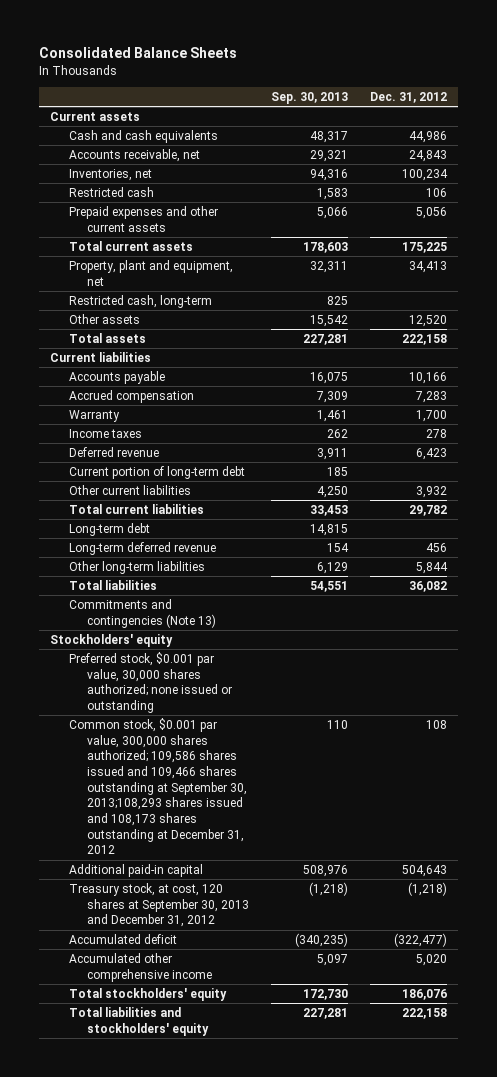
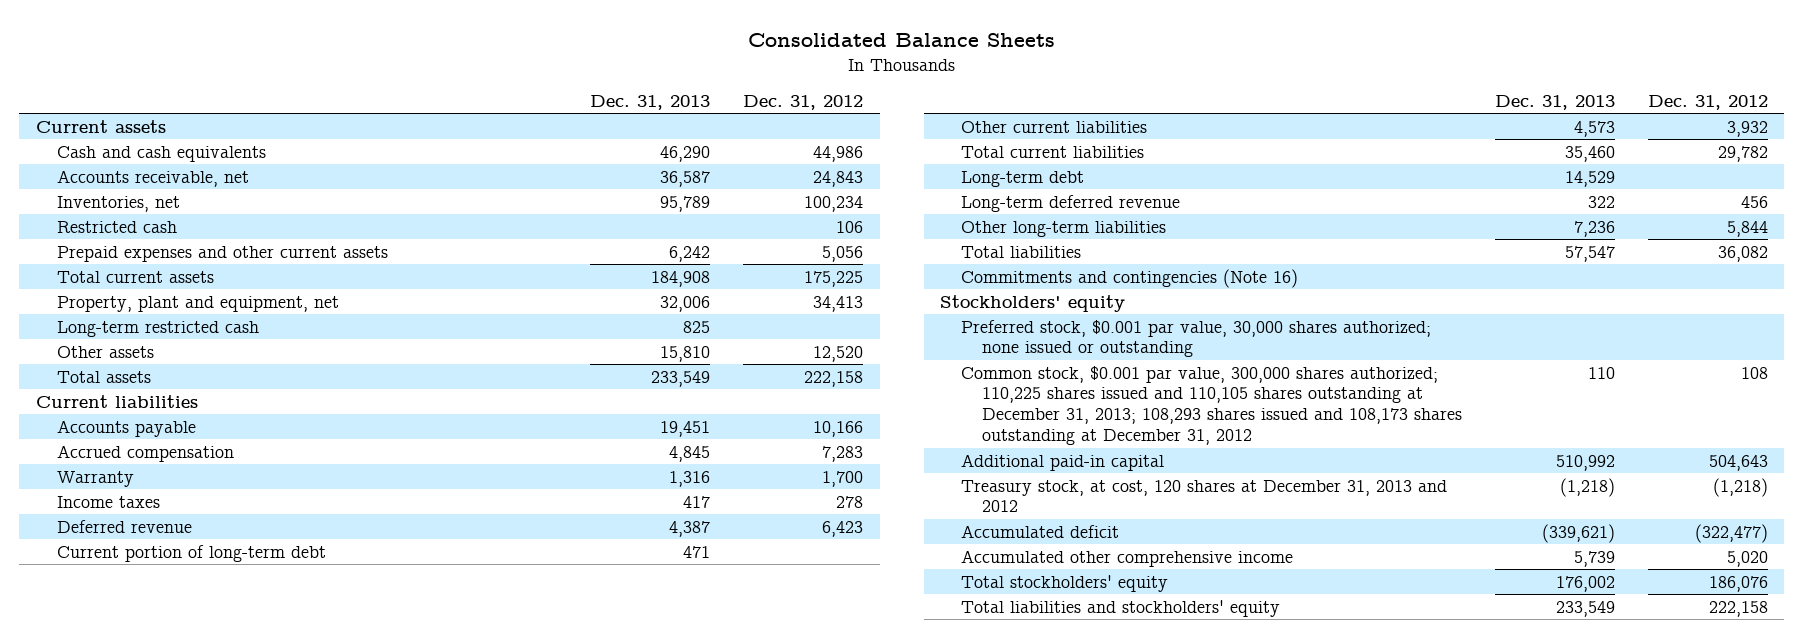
- | Sep. 30, 2013 | Dec. 31, 2012
+ | Dec. 31, 2013 | Dec. 31, 2012
- Restricted cash, long-term | 825 |
+ Long-term restricted cash | 825 |
- Commitments and contingencies (Note 13)
+ Commitments and contingencies (Note 16)
- Common stock, $0.001 par value, 300,000 shares authorized; 109,586 shares issued and 109,466 shares outstanding at September 30, 2013;108,293 shares issued and 108,173 shares outstanding at December 31, 2012 | 110 | 108
+ Common stock, $0.001 par value, 300,000 shares authorized; 110,225 shares issued and 110,105 shares outstanding at December 31, 2013; 108,293 shares issued and 108,173 shares outstanding at December 31, 2012 | 110 | 108
- Treasury stock, at cost, 120 shares at September 30, 2013 and December 31, 2012 | (1,218) | (1,218)
+ Treasury stock, at cost, 120 shares at December 31, 2013 and 2012 | (1,218) | (1,218)

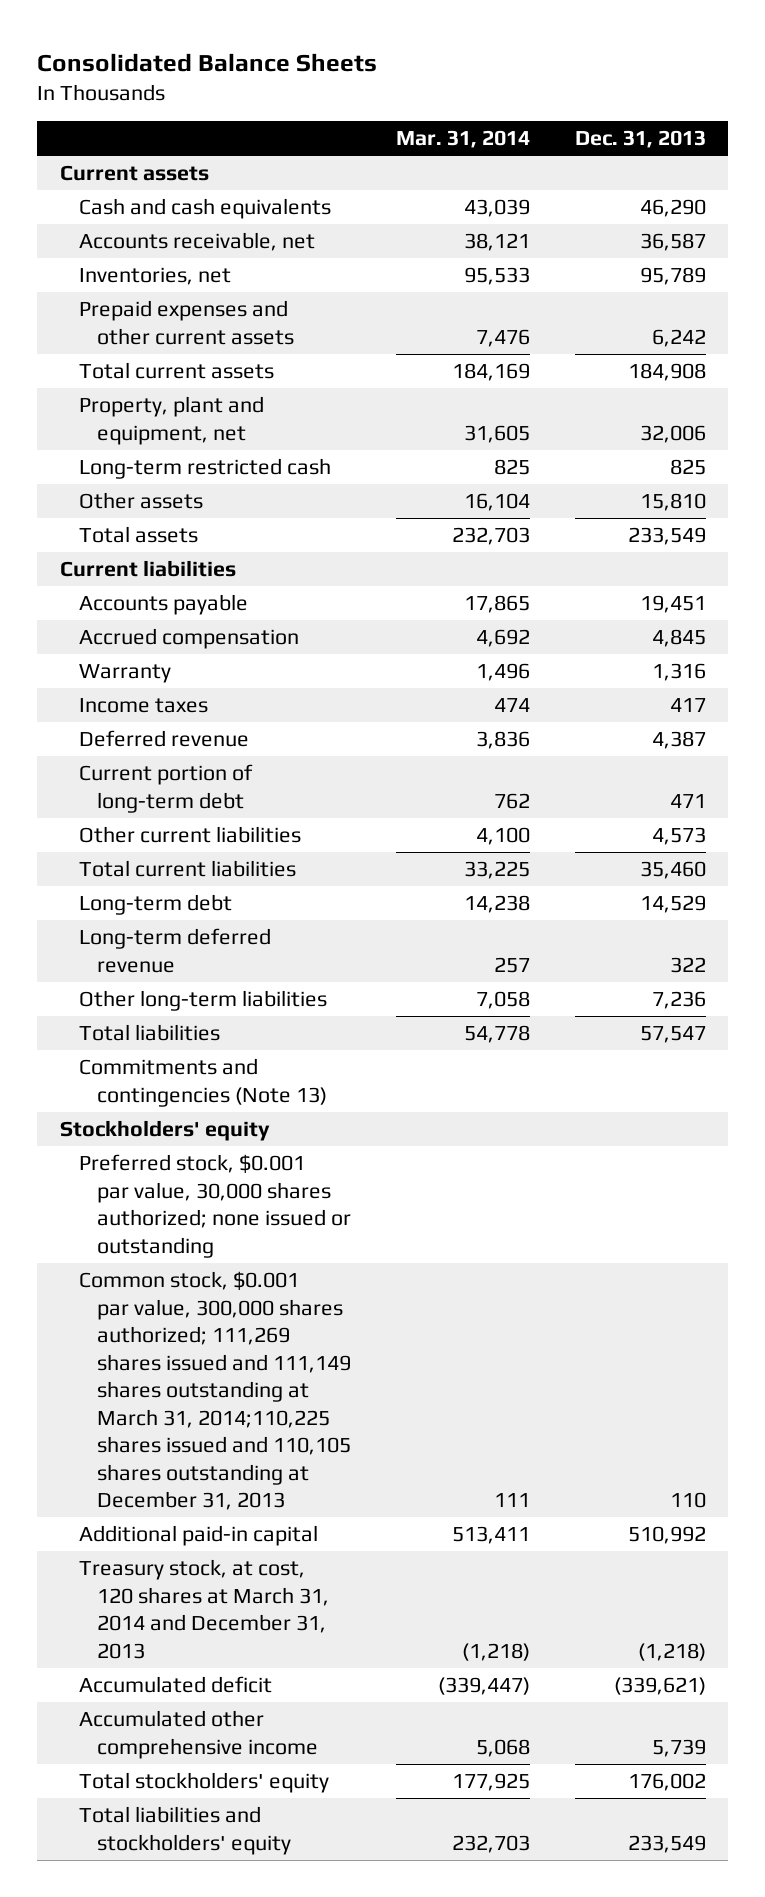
- | Dec. 31, 2013 | Dec. 31, 2012
+ | Mar. 31, 2014 | Dec. 31, 2013
- Restricted cash | | 106
- Commitments and contingencies (Note 16)
+ Commitments and contingencies (Note 13)
- Common stock, $0.001 par value, 300,000 shares authorized; 110,225 shares issued and 110,105 shares outstanding at December 31, 2013; 108,293 shares issued and 108,173 shares outstanding at December 31, 2012 | 110 | 108
+ Common stock, $0.001 par value, 300,000 shares authorized; 111,269 shares issued and 111,149 shares outstanding at March 31, 2014;110,225 shares issued and 110,105 shares outstanding at December 31, 2013 | 111 | 110
- Treasury stock, at cost, 120 shares at December 31, 2013 and 2012 | (1,218) | (1,218)
+ Treasury stock, at cost, 120 shares at March 31, 2014 and December 31, 2013 | (1,218) | (1,218)

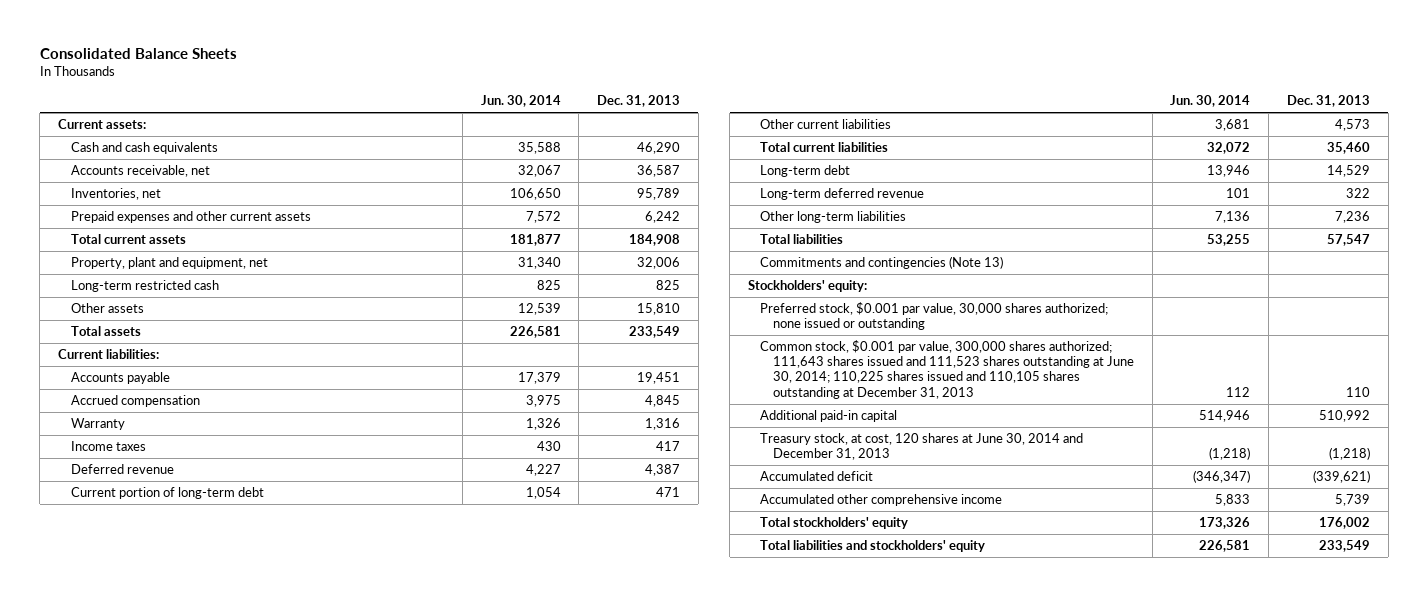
- | Mar. 31, 2014 | Dec. 31, 2013
+ | Jun. 30, 2014 | Dec. 31, 2013
- Current assets
+ Current assets:
- Current liabilities
+ Current liabilities:
- Stockholders' equity
+ Stockholders' equity:
- Common stock, $0.001 par value, 300,000 shares authorized; 111,269 shares issued and 111,149 shares outstanding at March 31, 2014;110,225 shares issued and 110,105 shares outstanding at December 31, 2013 | 111 | 110
+ Common stock, $0.001 par value, 300,000 shares authorized; 111,643 shares issued and 111,523 shares outstanding at June 30, 2014; 110,225 shares issued and 110,105 shares outstanding at December 31, 2013 | 112 | 110
- Treasury stock, at cost, 120 shares at March 31, 2014 and December 31, 2013 | (1,218) | (1,218)
+ Treasury stock, at cost, 120 shares at June 30, 2014 and December 31, 2013 | (1,218) | (1,218)

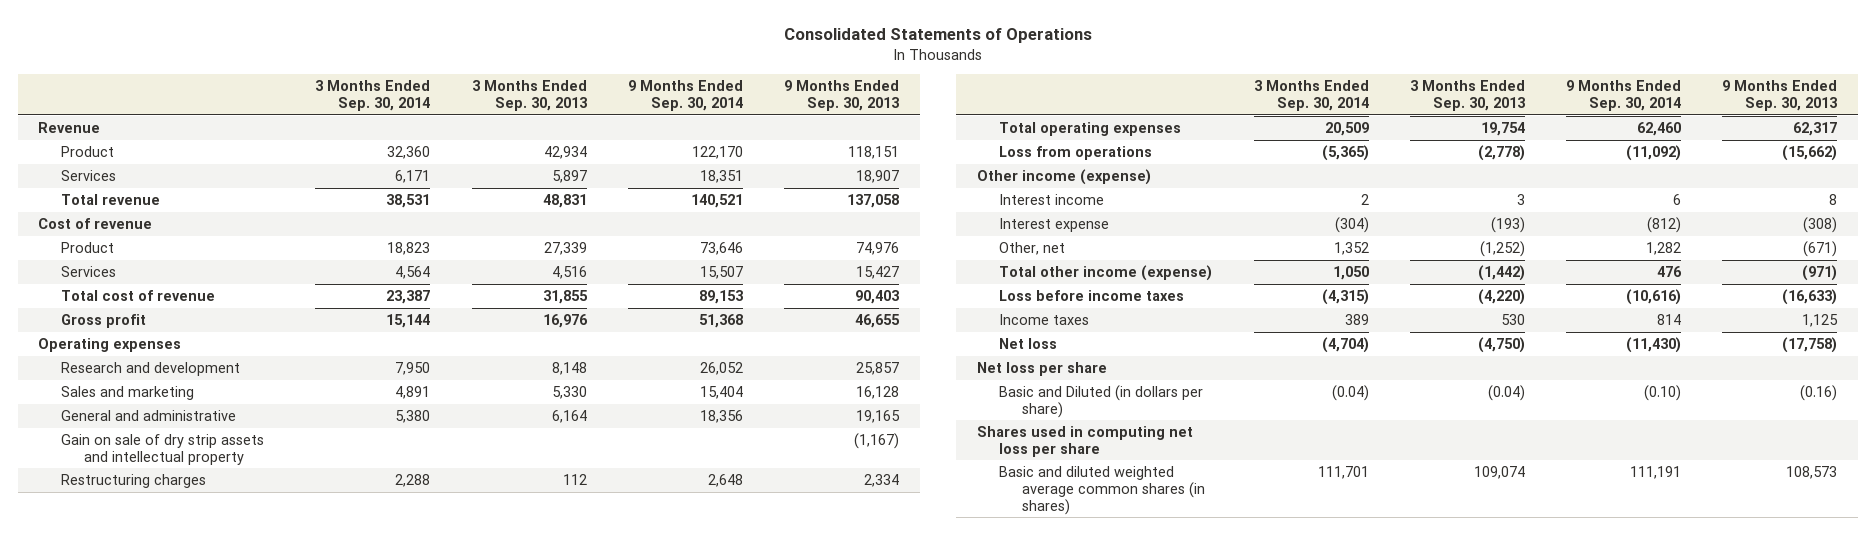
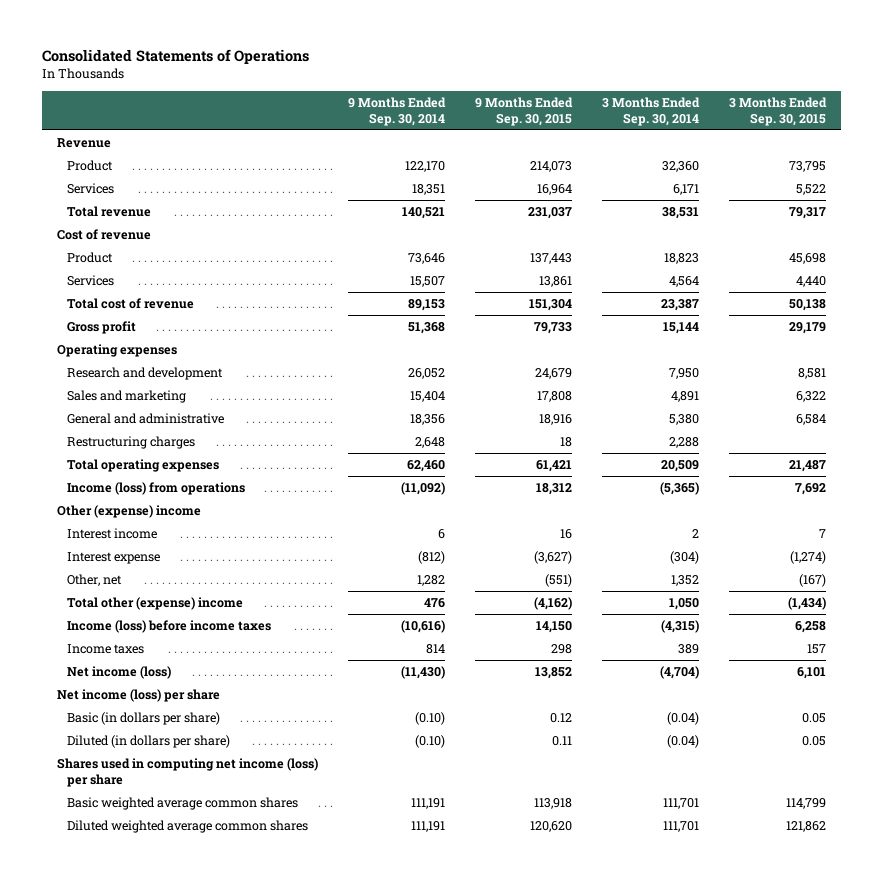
- | 3 Months Ended Sep. 30, 2014 | 3 Months Ended Sep. 30, 2013 | 9 Months Ended Sep. 30, 2014 | 9 Months Ended Sep. 30, 2013
+ | 9 Months Ended Sep. 30, 2014 | 9 Months Ended Sep. 30, 2015 | 3 Months Ended Sep. 30, 2014 | 3 Months Ended Sep. 30, 2015
- Gain on sale of dry strip assets and intellectual property | | | | (1,167)
- Loss from operations | (5,365) | (2,778) | (11,092) | (15,662)
- Other income (expense)
+ Income (loss) from operations | (11,092) | 18,312 | (5,365) | 7,692
+ Other (expense) income
- Total other income (expense) | 1,050 | (1,442) | 476 | (971)
- Loss before income taxes | (4,315) | (4,220) | (10,616) | (16,633)
+ Total other (expense) income | 476 | (4,162) | 1,050 | (1,434)
+ Income (loss) before income taxes | (10,616) | 14,150 | (4,315) | 6,258
- Net loss | (4,704) | (4,750) | (11,430) | (17,758)
- Net loss per share
- Basic and Diluted (in dollars per share) | (0.04) | (0.04) | (0.10) | (0.16)
- Shares used in computing net loss per share
- Basic and diluted weighted average common shares (in shares) | 111,701 | 109,074 | 111,191 | 108,573
+ Net income (loss) | (11,430) | 13,852 | (4,704) | 6,101
+ Net income (loss) per share
+ Basic (in dollars per share) | (0.10) | 0.12 | (0.04) | 0.05
+ Diluted (in dollars per share) | (0.10) | 0.11 | (0.04) | 0.05
+ Shares used in computing net income (loss) per share
+ Basic weighted average common shares | 111,191 | 113,918 | 111,701 | 114,799
+ Diluted weighted average common shares | 111,191 | 120,620 | 111,701 | 121,862

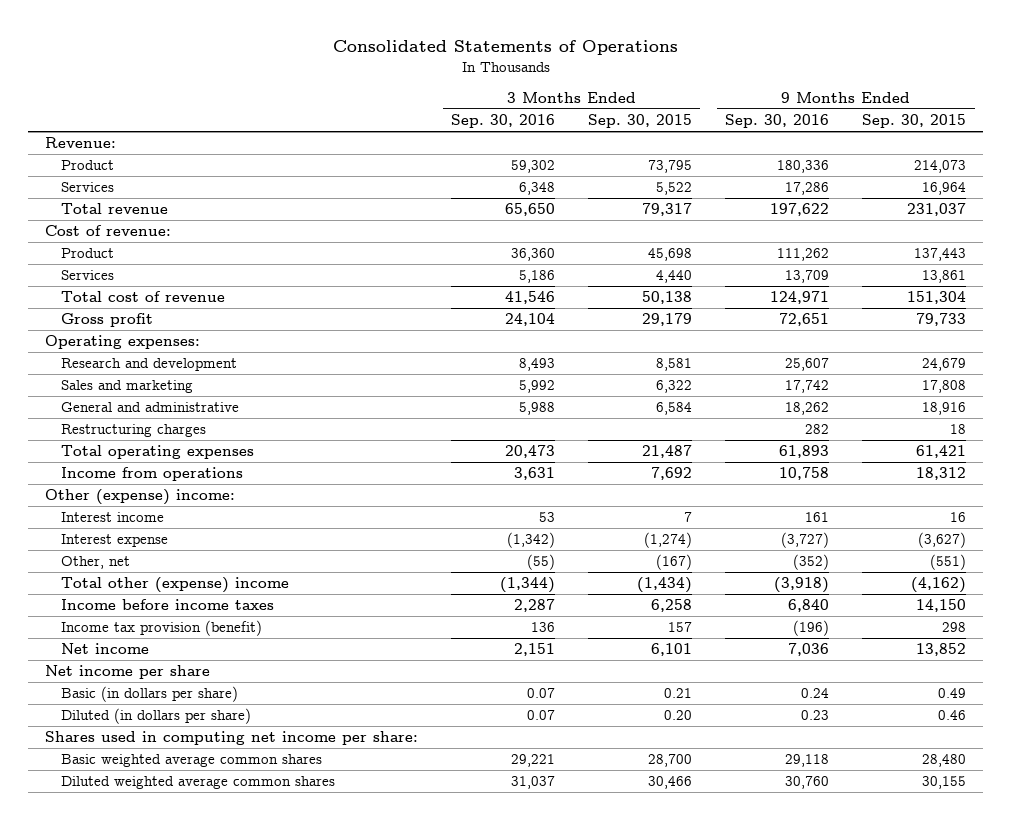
- | 9 Months Ended Sep. 30, 2014 | 9 Months Ended Sep. 30, 2015 | 3 Months Ended Sep. 30, 2014 | 3 Months Ended Sep. 30, 2015
+ | 3 Months Ended Sep. 30, 2016 | 3 Months Ended Sep. 30, 2015 | 9 Months Ended Sep. 30, 2016 | 9 Months Ended Sep. 30, 2015
- Revenue
+ Revenue:
- Cost of revenue
+ Cost of revenue:
- Operating expenses
+ Operating expenses:
- Income (loss) from operations | (11,092) | 18,312 | (5,365) | 7,692
- Other (expense) income
+ Income from operations | 3,631 | 7,692 | 10,758 | 18,312
+ Other (expense) income:
- Income (loss) before income taxes | (10,616) | 14,150 | (4,315) | 6,258
- Income taxes | 814 | 298 | 389 | 157
- Net income (loss) | (11,430) | 13,852 | (4,704) | 6,101
- Net income (loss) per share
- Basic (in dollars per share) | (0.10) | 0.12 | (0.04) | 0.05
- Diluted (in dollars per share) | (0.10) | 0.11 | (0.04) | 0.05
- Shares used in computing net income (loss) per share
- Basic weighted average common shares | 111,191 | 113,918 | 111,701 | 114,799
- Diluted weighted average common shares | 111,191 | 120,620 | 111,701 | 121,862
+ Income before income taxes | 2,287 | 6,258 | 6,840 | 14,150
+ Income tax provision (benefit) | 136 | 157 | (196) | 298
+ Net income | 2,151 | 6,101 | 7,036 | 13,852
+ Net income per share
+ Basic (in dollars per share) | 0.07 | 0.21 | 0.24 | 0.49
+ Diluted (in dollars per share) | 0.07 | 0.20 | 0.23 | 0.46
+ Shares used in computing net income per share:
+ Basic weighted average common shares | 29,221 | 28,700 | 29,118 | 28,480
+ Diluted weighted average common shares | 31,037 | 30,466 | 30,760 | 30,155

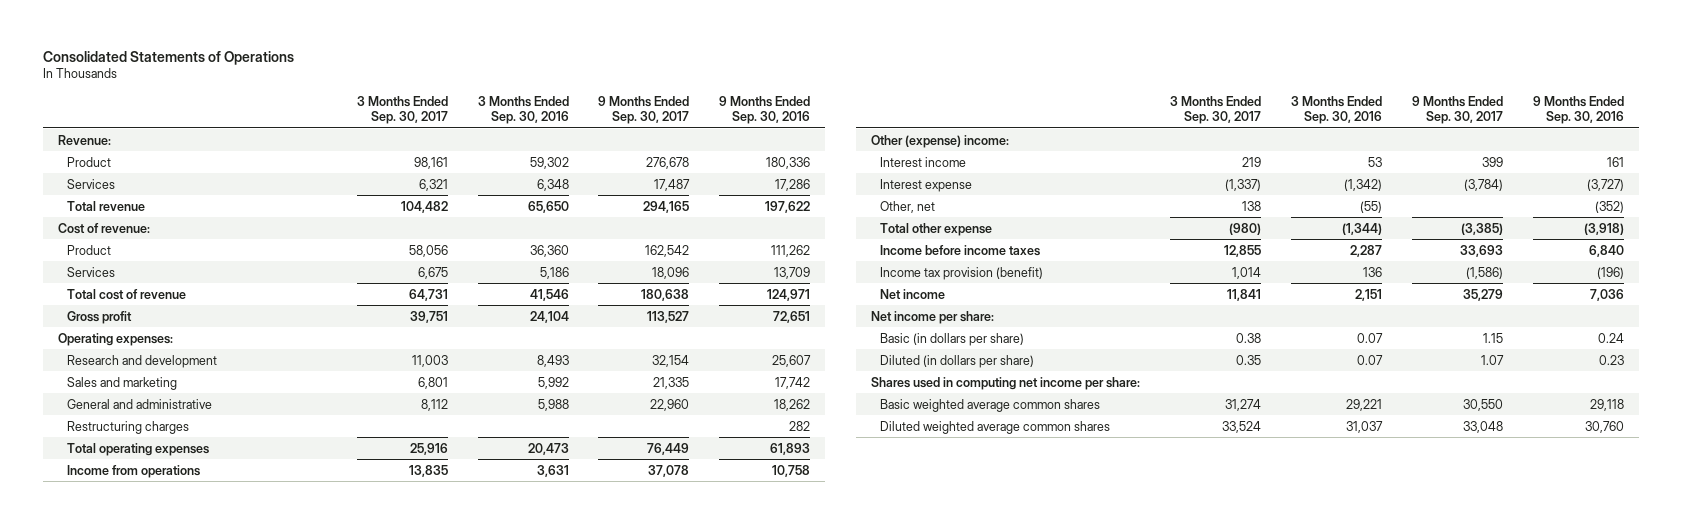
- | 3 Months Ended Sep. 30, 2016 | 3 Months Ended Sep. 30, 2015 | 9 Months Ended Sep. 30, 2016 | 9 Months Ended Sep. 30, 2015
+ | 3 Months Ended Sep. 30, 2017 | 3 Months Ended Sep. 30, 2016 | 9 Months Ended Sep. 30, 2017 | 9 Months Ended Sep. 30, 2016
- Total other (expense) income | (1,344) | (1,434) | (3,918) | (4,162)
+ Total other expense | (980) | (1,344) | (3,385) | (3,918)
- Net income per share
+ Net income per share:

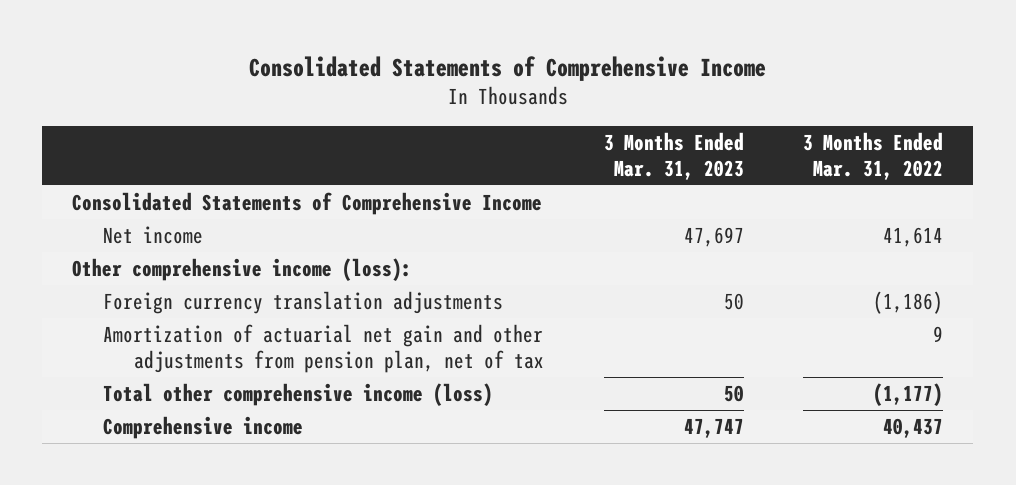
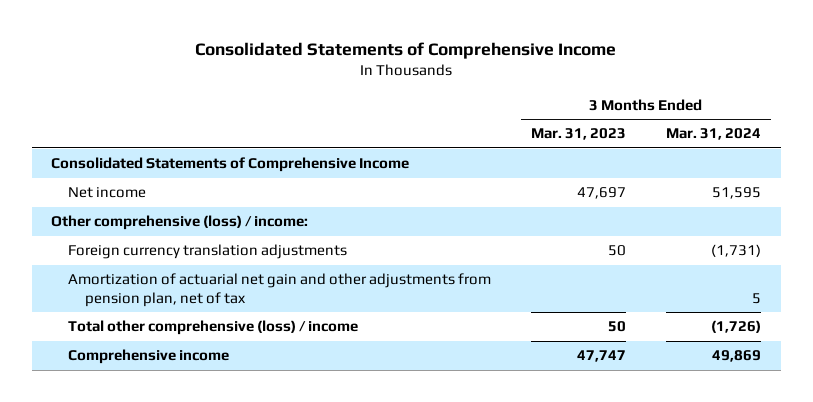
- | 3 Months Ended Mar. 31, 2023 | 3 Months Ended Mar. 31, 2022
+ | 3 Months Ended Mar. 31, 2023 | 3 Months Ended Mar. 31, 2024
- Other comprehensive income (loss):
+ Other comprehensive (loss) / income:
- Total other comprehensive income (loss) | 50 | (1,177)
+ Total other comprehensive (loss) / income | 50 | (1,726)

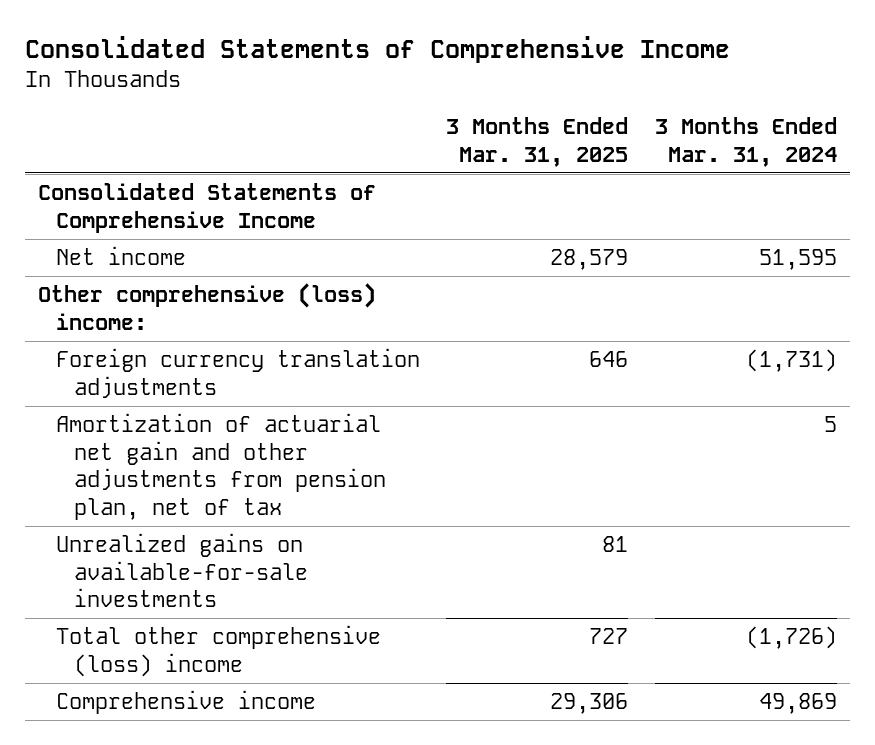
- | 3 Months Ended Mar. 31, 2023 | 3 Months Ended Mar. 31, 2024
+ | 3 Months Ended Mar. 31, 2025 | 3 Months Ended Mar. 31, 2024
- Other comprehensive (loss) / income:
+ Other comprehensive (loss) income:
- Total other comprehensive (loss) / income | 50 | (1,726)
+ Unrealized gains on available-for-sale investments | 81 |
+ Total other comprehensive (loss) income | 727 | (1,726)

